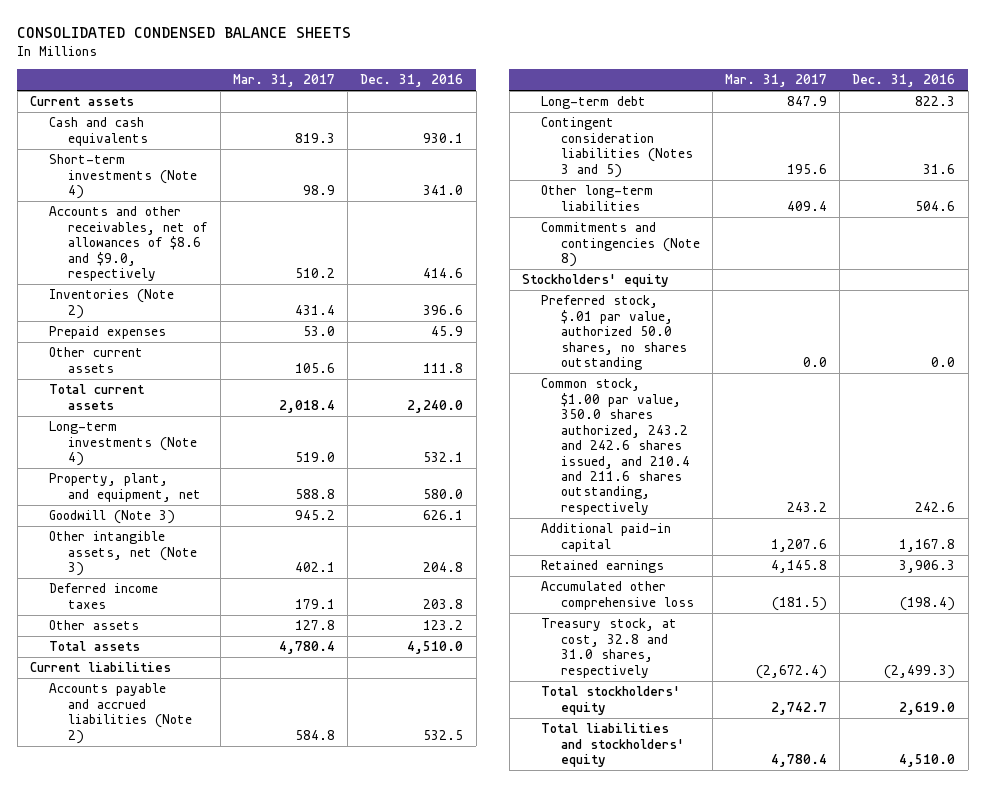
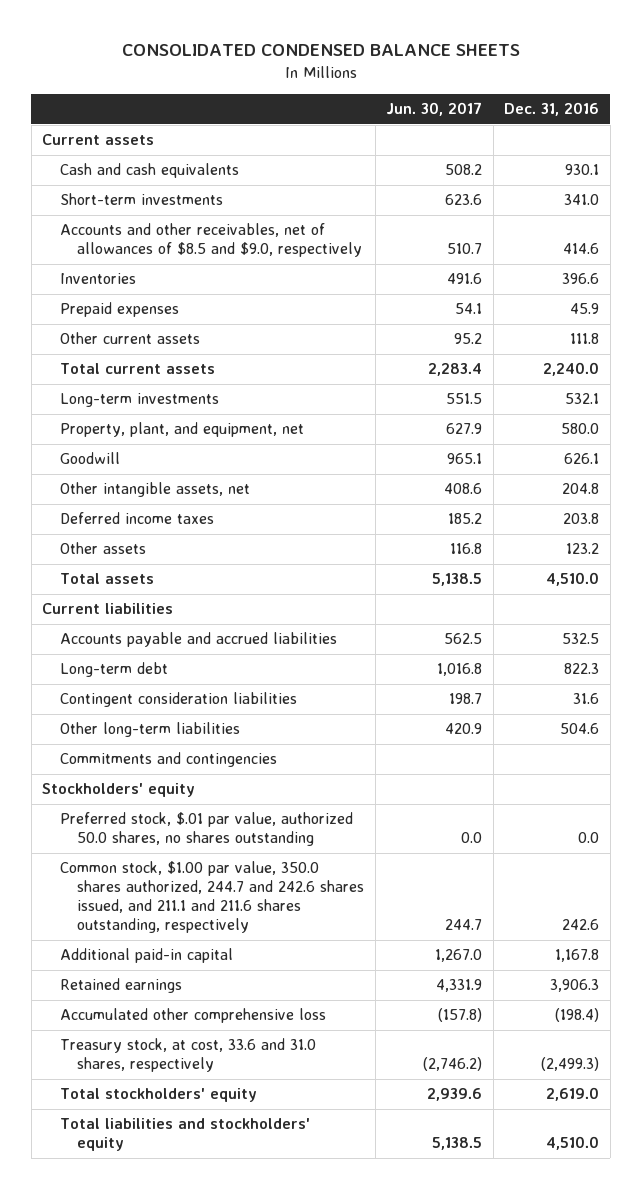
- | Mar. 31, 2017 | Dec. 31, 2016
+ | Jun. 30, 2017 | Dec. 31, 2016
- Short-term investments (Note 4) | 98.9 | 341.0
- Accounts and other receivables, net of allowances of $8.6 and $9.0, respectively | 510.2 | 414.6
- Inventories (Note 2) | 431.4 | 396.6
+ Short-term investments | 623.6 | 341.0
+ Accounts and other receivables, net of allowances of $8.5 and $9.0, respectively | 510.7 | 414.6
+ Inventories | 491.6 | 396.6
- Long-term investments (Note 4) | 519.0 | 532.1
+ Long-term investments | 551.5 | 532.1
- Goodwill (Note 3) | 945.2 | 626.1
- Other intangible assets, net (Note 3) | 402.1 | 204.8
+ Goodwill | 965.1 | 626.1
+ Other intangible assets, net | 408.6 | 204.8
- Accounts payable and accrued liabilities (Note 2) | 584.8 | 532.5
+ Accounts payable and accrued liabilities | 562.5 | 532.5
- Contingent consideration liabilities (Notes 3 and 5) | 195.6 | 31.6
+ Contingent consideration liabilities | 198.7 | 31.6
- Commitments and contingencies (Note 8)
+ Commitments and contingencies
- Common stock, $1.00 par value, 350.0 shares authorized, 243.2 and 242.6 shares issued, and 210.4 and 211.6 shares outstanding, respectively | 243.2 | 242.6
+ Common stock, $1.00 par value, 350.0 shares authorized, 244.7 and 242.6 shares issued, and 211.1 and 211.6 shares outstanding, respectively | 244.7 | 242.6
- Treasury stock, at cost, 32.8 and 31.0 shares, respectively | (2,672.4) | (2,499.3)
+ Treasury stock, at cost, 33.6 and 31.0 shares, respectively | (2,746.2) | (2,499.3)

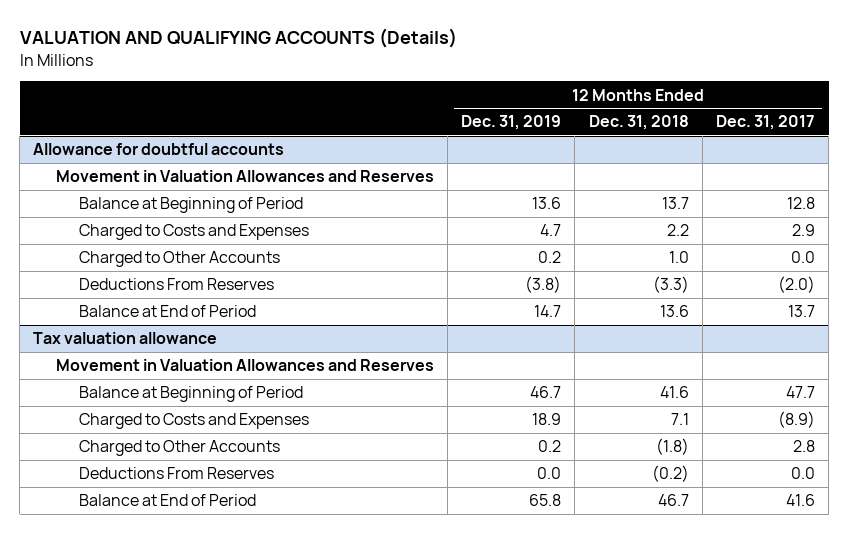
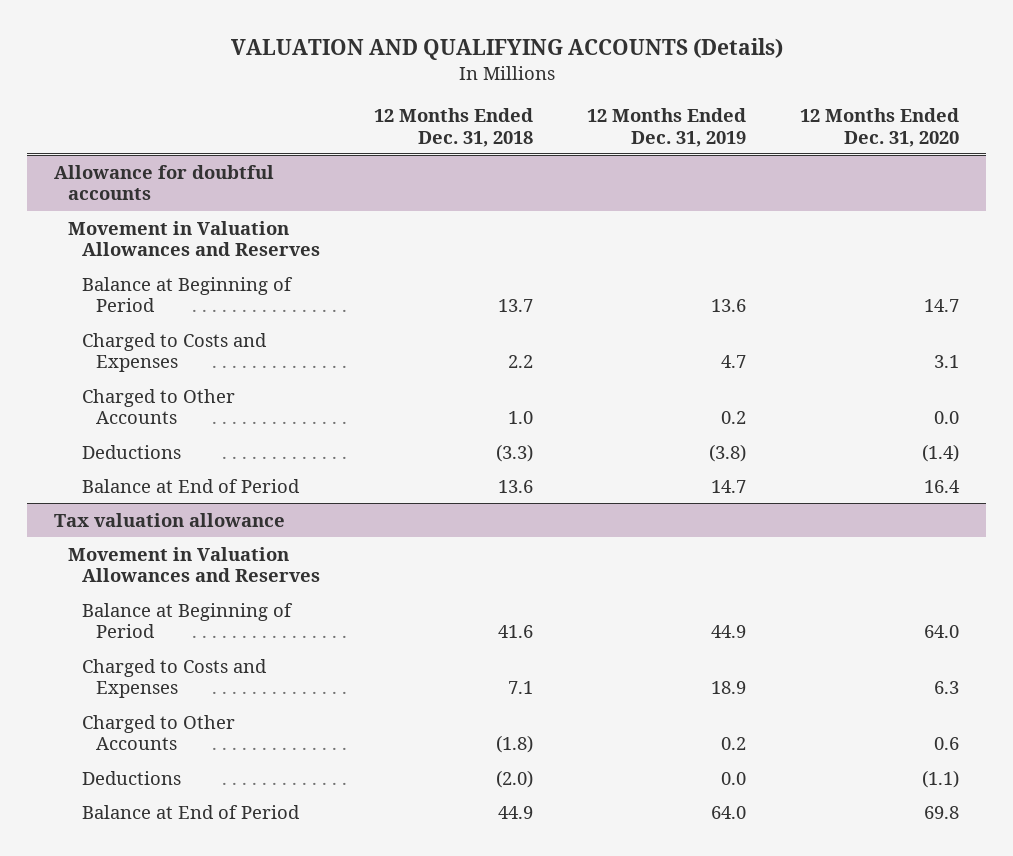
- | 12 Months Ended Dec. 31, 2019 | 12 Months Ended Dec. 31, 2018 | 12 Months Ended Dec. 31, 2017
+ | 12 Months Ended Dec. 31, 2018 | 12 Months Ended Dec. 31, 2019 | 12 Months Ended Dec. 31, 2020
@ Allowance for doubtful accounts
- Deductions From Reserves | (3.8) | (3.3) | (2.0)
+ Deductions | (3.3) | (3.8) | (1.4)
@ Tax valuation allowance
- Balance at Beginning of Period | 46.7 | 41.6 | 47.7
+ Balance at Beginning of Period | 41.6 | 44.9 | 64.0
- Deductions From Reserves | 0.0 | (0.2) | 0.0
- Balance at End of Period | 65.8 | 46.7 | 41.6
+ Deductions | (2.0) | 0.0 | (1.1)
+ Balance at End of Period | 44.9 | 64.0 | 69.8

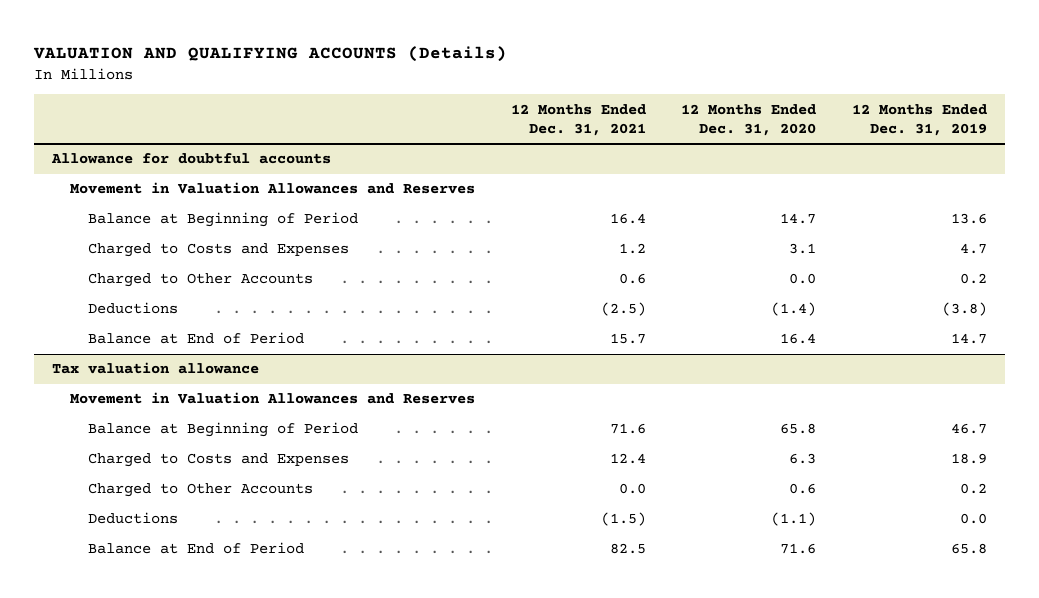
- | 12 Months Ended Dec. 31, 2018 | 12 Months Ended Dec. 31, 2019 | 12 Months Ended Dec. 31, 2020
+ | 12 Months Ended Dec. 31, 2021 | 12 Months Ended Dec. 31, 2020 | 12 Months Ended Dec. 31, 2019
@ Tax valuation allowance
- Balance at Beginning of Period | 41.6 | 44.9 | 64.0
+ Balance at Beginning of Period | 71.6 | 65.8 | 46.7
- Balance at End of Period | 44.9 | 64.0 | 69.8
+ Balance at End of Period | 82.5 | 71.6 | 65.8

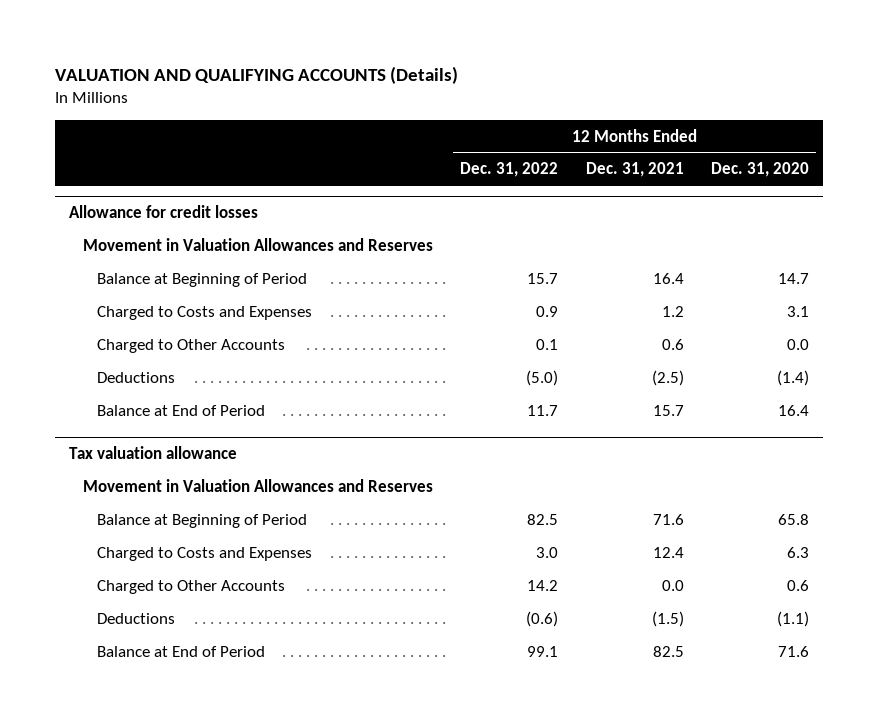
- | 12 Months Ended Dec. 31, 2021 | 12 Months Ended Dec. 31, 2020 | 12 Months Ended Dec. 31, 2019
+ | 12 Months Ended Dec. 31, 2022 | 12 Months Ended Dec. 31, 2021 | 12 Months Ended Dec. 31, 2020
- Allowance for doubtful accounts
+ Allowance for credit losses

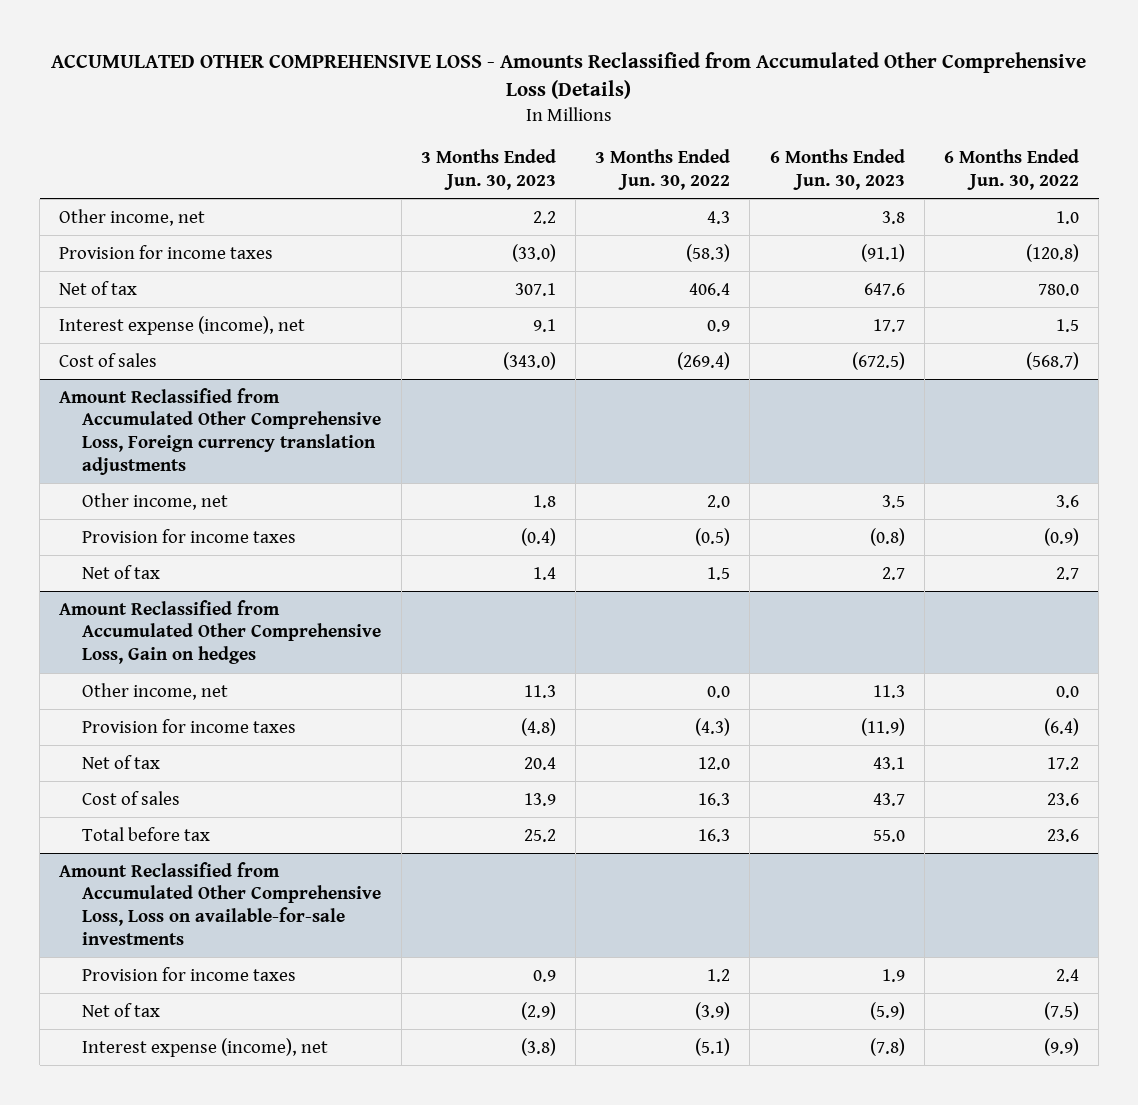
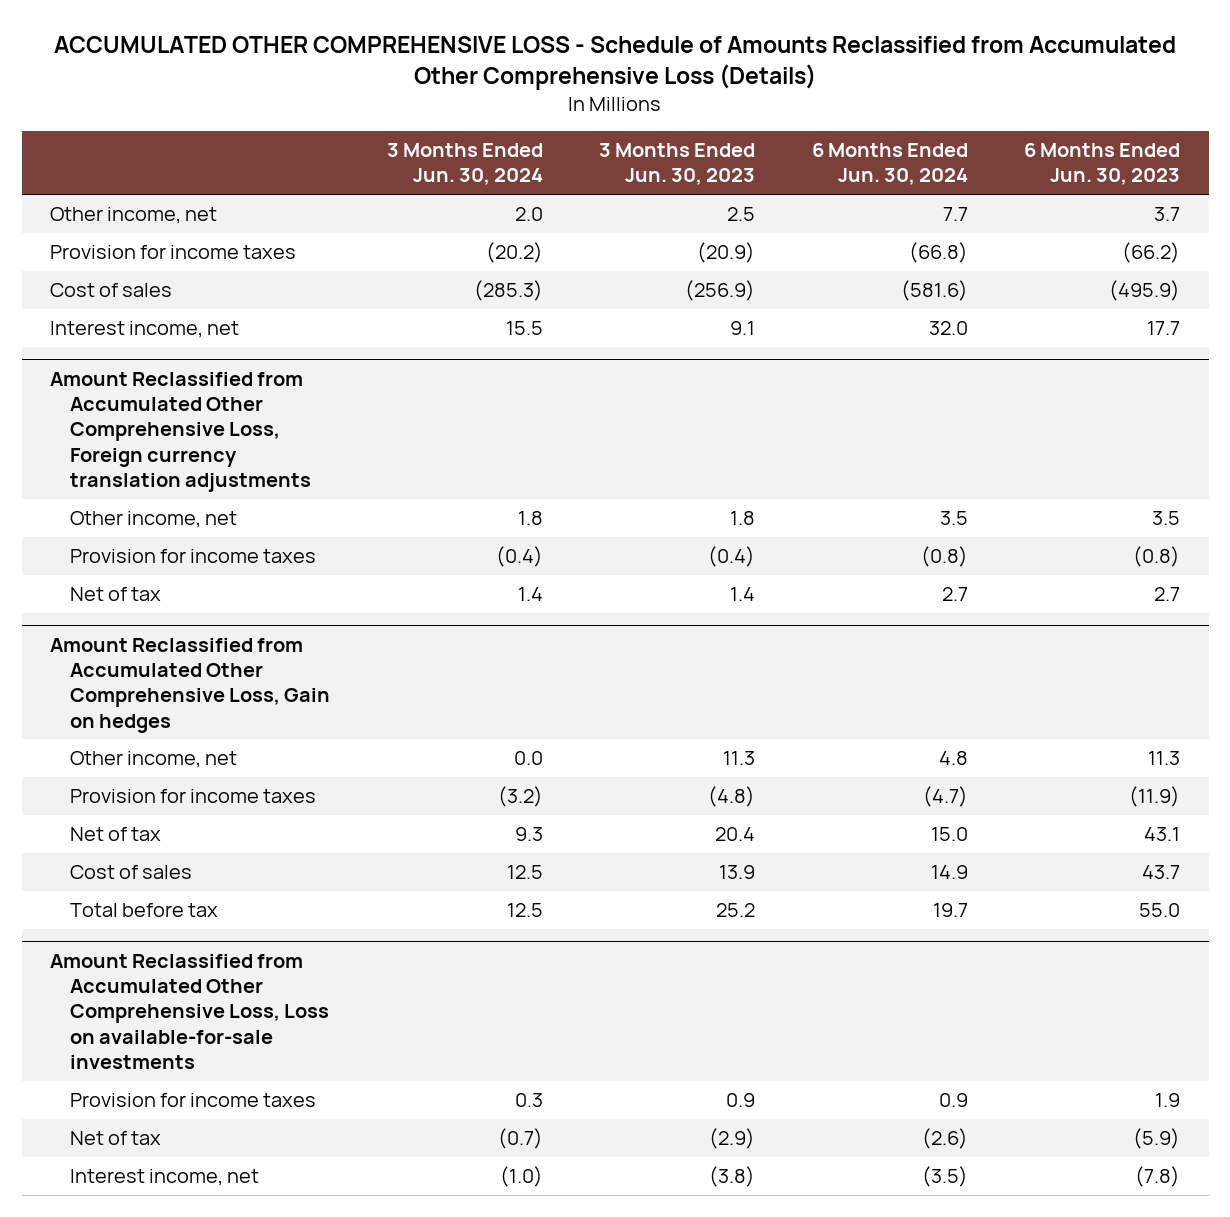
- ACCUMULATED OTHER COMPREHENSIVE LOSS - Amounts Reclassified from Accumulated Other Comprehensive Loss (Details)
+ ACCUMULATED OTHER COMPREHENSIVE LOSS - Schedule of Amounts Reclassified from Accumulated Other Comprehensive Loss (Details)
- | 3 Months Ended Jun. 30, 2023 | 3 Months Ended Jun. 30, 2022 | 6 Months Ended Jun. 30, 2023 | 6 Months Ended Jun. 30, 2022
+ | 3 Months Ended Jun. 30, 2024 | 3 Months Ended Jun. 30, 2023 | 6 Months Ended Jun. 30, 2024 | 6 Months Ended Jun. 30, 2023
- Other income, net | 2.2 | 4.3 | 3.8 | 1.0
- Provision for income taxes | (33.0) | (58.3) | (91.1) | (120.8)
- Net of tax | 307.1 | 406.4 | 647.6 | 780.0
- Interest expense (income), net | 9.1 | 0.9 | 17.7 | 1.5
- Cost of sales | (343.0) | (269.4) | (672.5) | (568.7)
+ Other income, net | 2.0 | 2.5 | 7.7 | 3.7
+ Provision for income taxes | (20.2) | (20.9) | (66.8) | (66.2)
+ Cost of sales | (285.3) | (256.9) | (581.6) | (495.9)
+ Interest income, net | 15.5 | 9.1 | 32.0 | 17.7
@ Amount Reclassified from Accumulated Other Comprehensive Loss, Loss on available-for-sale investments
- Interest expense (income), net | (3.8) | (5.1) | (7.8) | (9.9)
+ Interest income, net | (1.0) | (3.8) | (3.5) | (7.8)

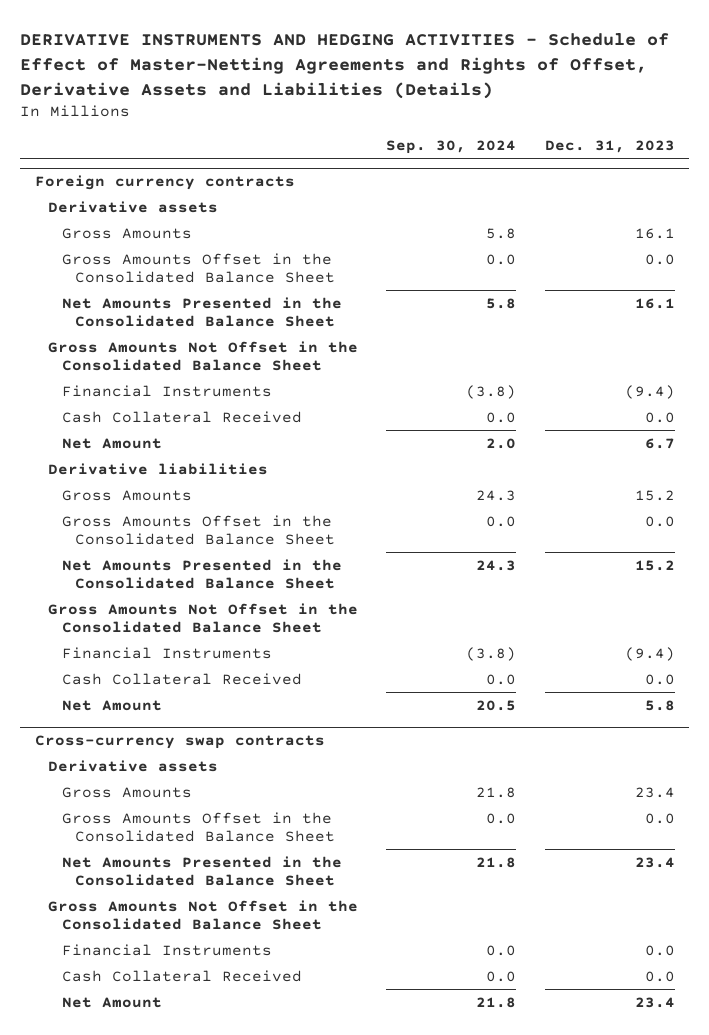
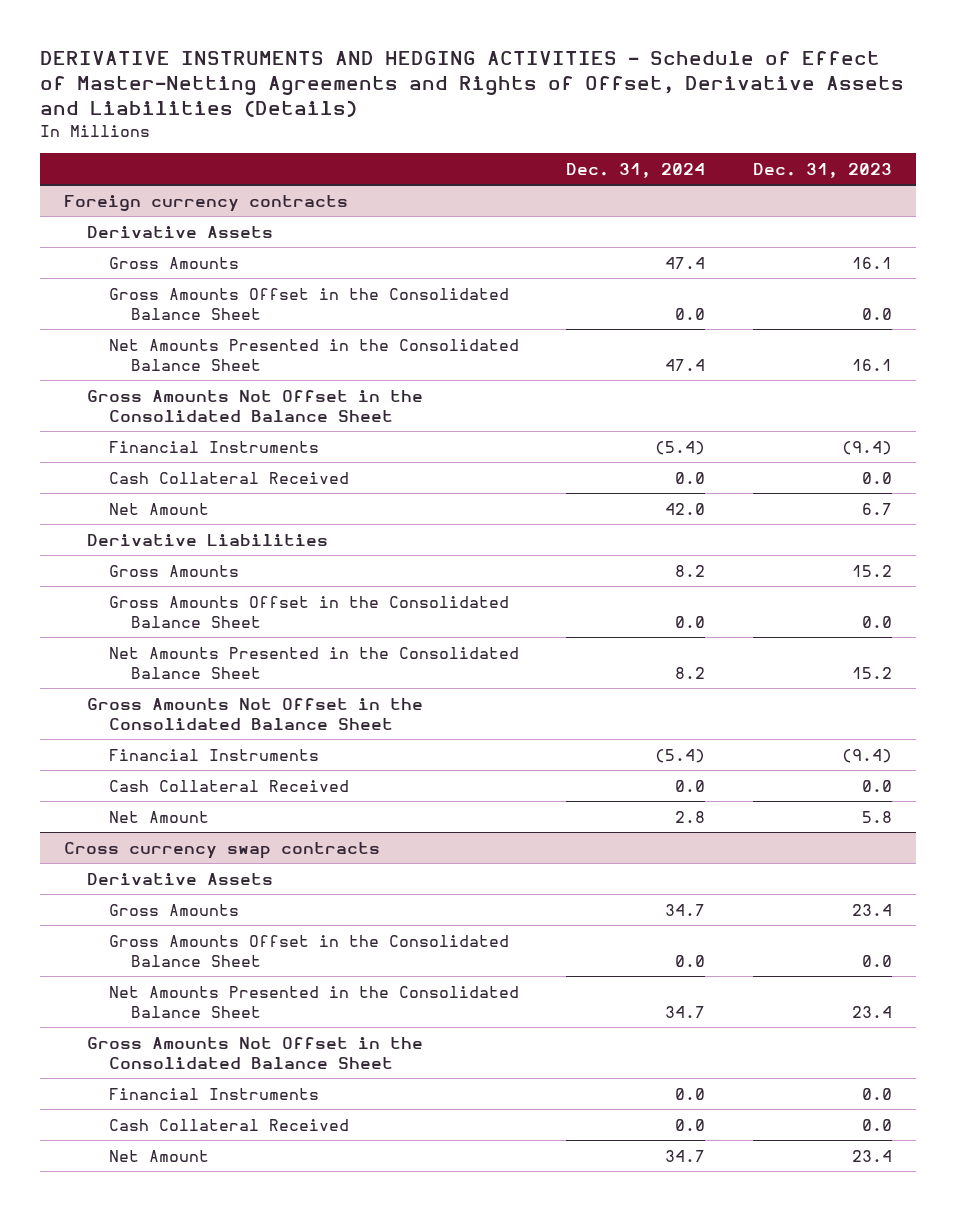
- | Sep. 30, 2024 | Dec. 31, 2023
+ | Dec. 31, 2024 | Dec. 31, 2023
@ Foreign currency contracts
- Derivative assets
+ Derivative Assets
- Derivative liabilities
+ Derivative Liabilities
- Cross-currency swap contracts
- Derivative assets
+ Cross currency swap contracts
+ Derivative Assets

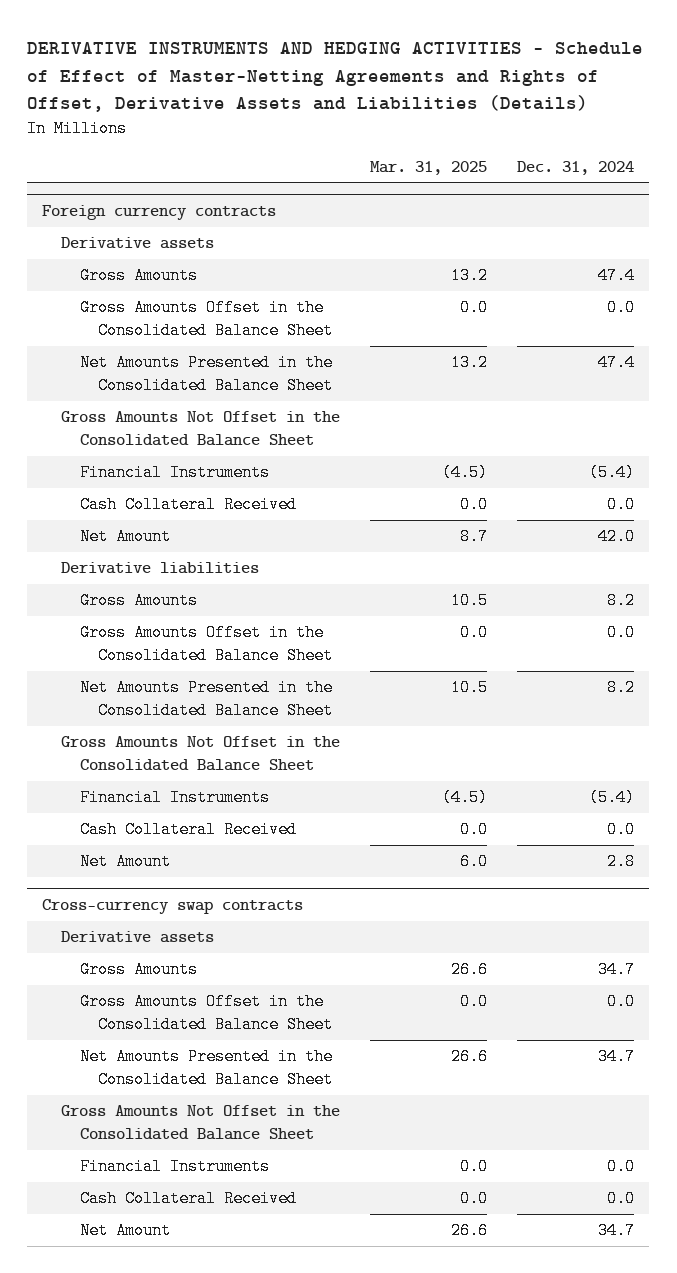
- | Dec. 31, 2024 | Dec. 31, 2023
+ | Mar. 31, 2025 | Dec. 31, 2024
@ Foreign currency contracts
- Derivative Assets
+ Derivative assets
- Derivative Liabilities
+ Derivative liabilities
- Cross currency swap contracts
- Derivative Assets
+ Cross-currency swap contracts
+ Derivative assets

